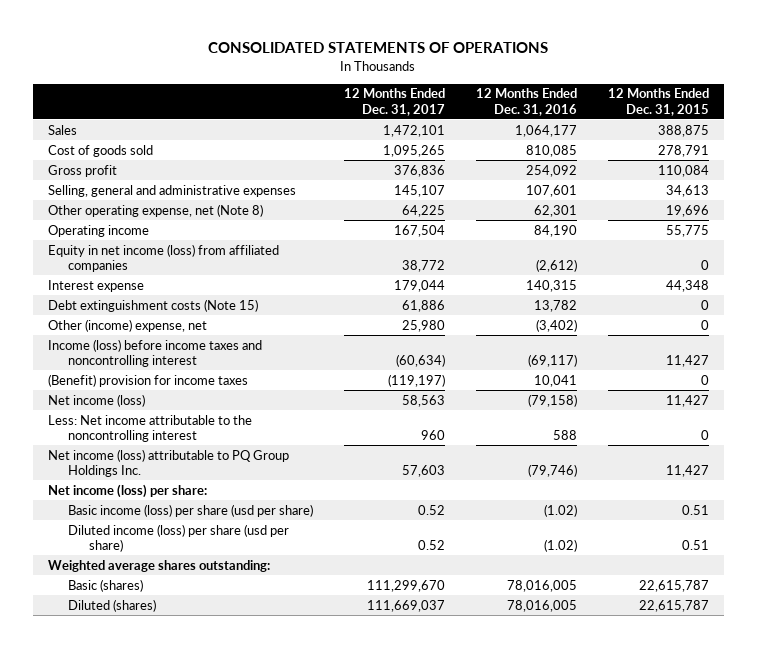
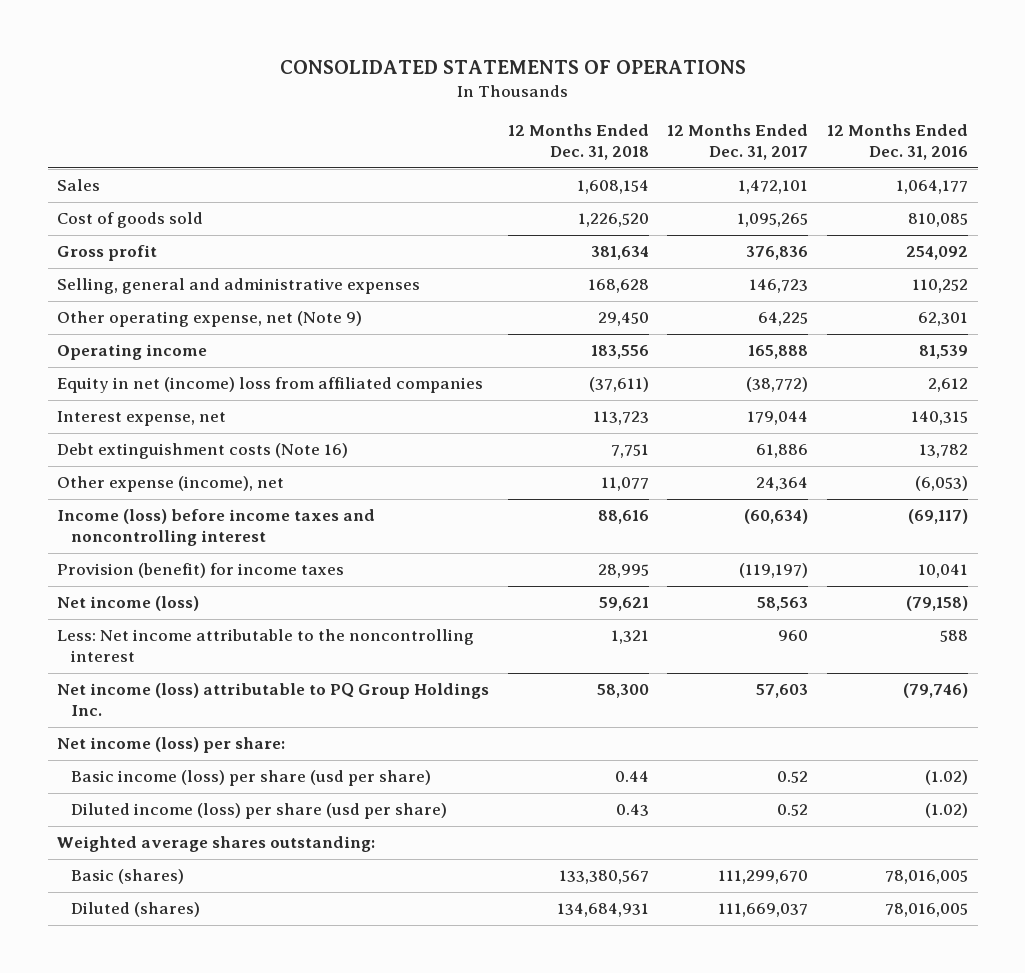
- | 12 Months Ended Dec. 31, 2017 | 12 Months Ended Dec. 31, 2016 | 12 Months Ended Dec. 31, 2015
+ | 12 Months Ended Dec. 31, 2018 | 12 Months Ended Dec. 31, 2017 | 12 Months Ended Dec. 31, 2016
- Selling, general and administrative expenses | 145,107 | 107,601 | 34,613
- Other operating expense, net (Note 8) | 64,225 | 62,301 | 19,696
- Operating income | 167,504 | 84,190 | 55,775
- Equity in net income (loss) from affiliated companies | 38,772 | (2,612) | 0
- Interest expense | 179,044 | 140,315 | 44,348
- Debt extinguishment costs (Note 15) | 61,886 | 13,782 | 0
- Other (income) expense, net | 25,980 | (3,402) | 0
+ Selling, general and administrative expenses | 168,628 | 146,723 | 110,252
+ Other operating expense, net (Note 9) | 29,450 | 64,225 | 62,301
+ Operating income | 183,556 | 165,888 | 81,539
+ Equity in net (income) loss from affiliated companies | (37,611) | (38,772) | 2,612
+ Interest expense, net | 113,723 | 179,044 | 140,315
+ Debt extinguishment costs (Note 16) | 7,751 | 61,886 | 13,782
+ Other expense (income), net | 11,077 | 24,364 | (6,053)
- (Benefit) provision for income taxes | (119,197) | 10,041 | 0
+ Provision (benefit) for income taxes | 28,995 | (119,197) | 10,041

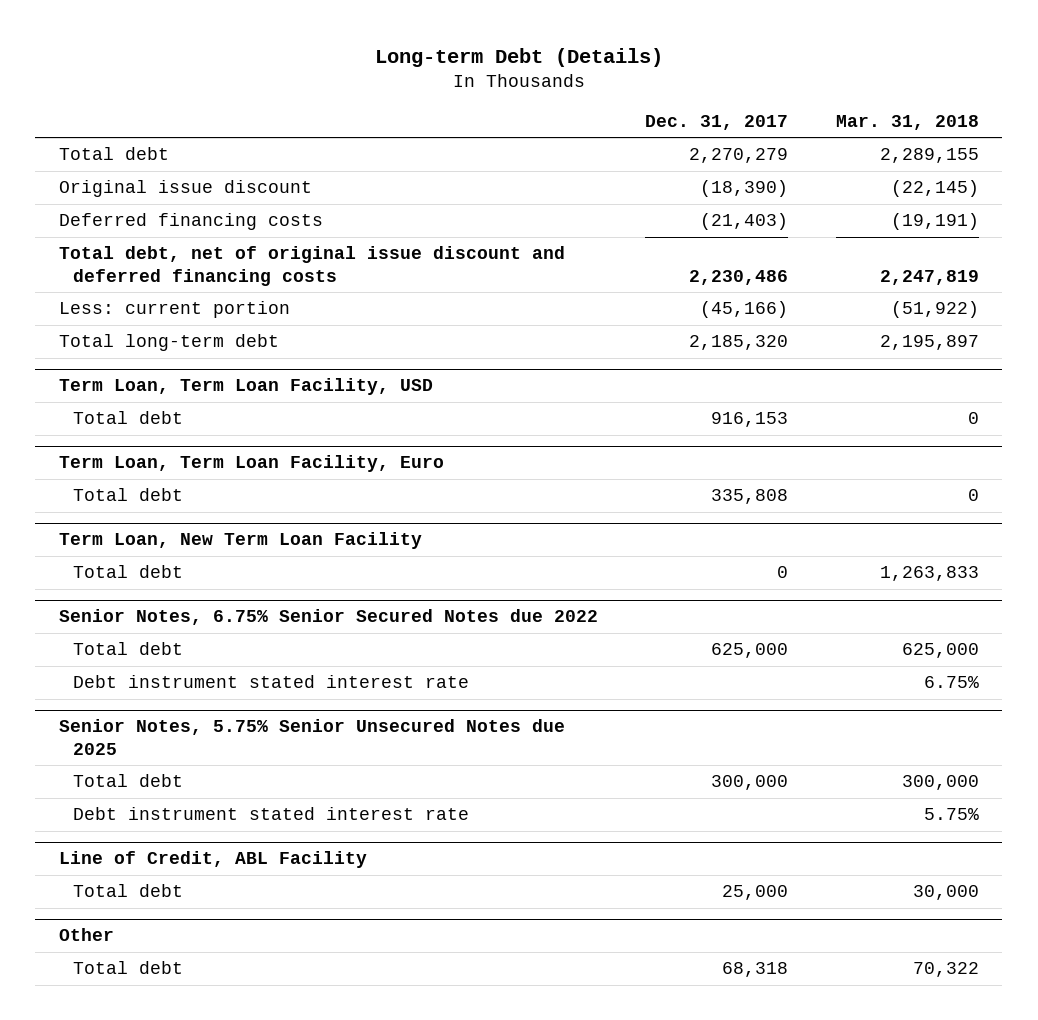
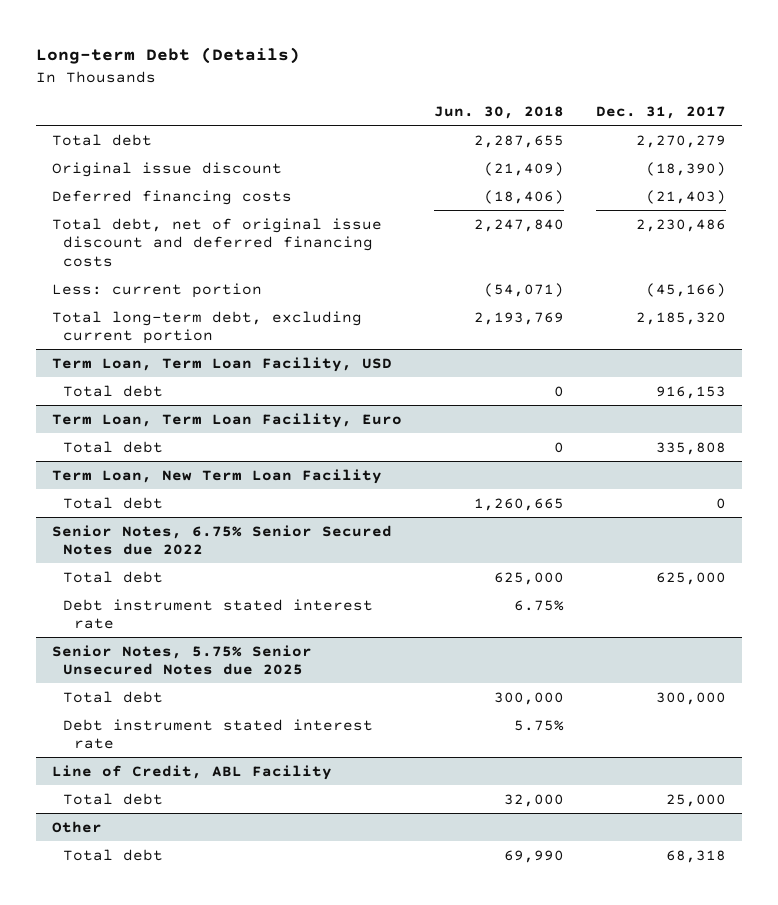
- | Dec. 31, 2017 | Mar. 31, 2018
+ | Jun. 30, 2018 | Dec. 31, 2017
- Total long-term debt | 2,185,320 | 2,195,897
+ Total long-term debt, excluding current portion | 2,193,769 | 2,185,320

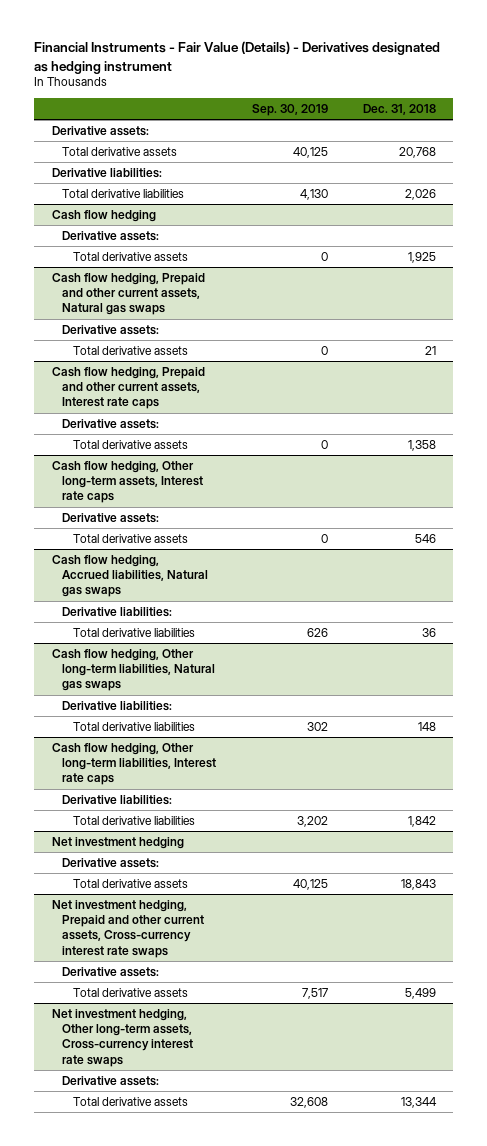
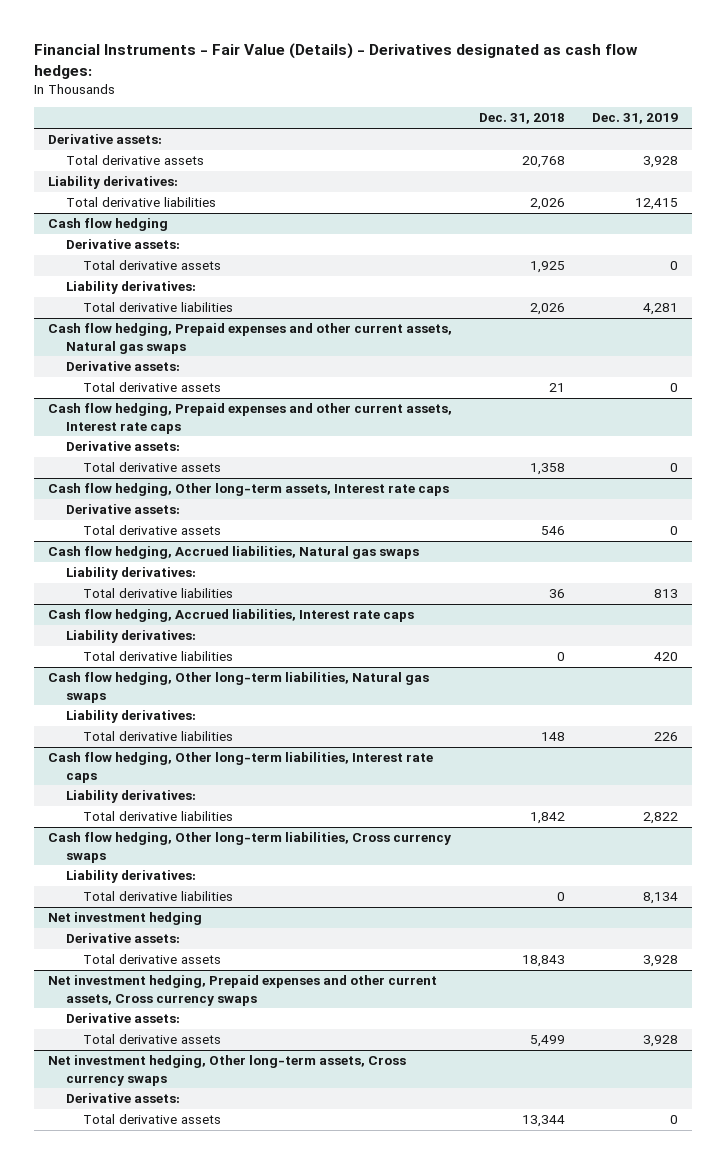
- Financial Instruments - Fair Value (Details) - Derivatives designated as hedging instrument
+ Financial Instruments - Fair Value (Details) - Derivatives designated as cash flow hedges:
- | Sep. 30, 2019 | Dec. 31, 2018
+ | Dec. 31, 2018 | Dec. 31, 2019
- Derivative liabilities:
+ Liability derivatives:
- Cash flow hedging, Prepaid and other current assets, Natural gas swaps
@ Cash flow hedging
+ Liability derivatives:
+ Total derivative liabilities | 2,026 | 4,281
+ Cash flow hedging, Prepaid expenses and other current assets, Natural gas swaps
- Cash flow hedging, Prepaid and other current assets, Interest rate caps
+ Cash flow hedging, Prepaid expenses and other current assets, Interest rate caps
@ Cash flow hedging, Accrued liabilities, Natural gas swaps
- Derivative liabilities:
+ Liability derivatives:
+ Cash flow hedging, Accrued liabilities, Interest rate caps
+ Liability derivatives:
+ Total derivative liabilities | 0 | 420
@ Cash flow hedging, Other long-term liabilities, Natural gas swaps
- Derivative liabilities:
+ Liability derivatives:
@ Cash flow hedging, Other long-term liabilities, Interest rate caps
- Derivative liabilities:
+ Liability derivatives:
+ Cash flow hedging, Other long-term liabilities, Cross currency swaps
+ Liability derivatives:
+ Total derivative liabilities | 0 | 8,134
- Net investment hedging, Prepaid and other current assets, Cross-currency interest rate swaps
+ Net investment hedging, Prepaid expenses and other current assets, Cross currency swaps
- Net investment hedging, Other long-term assets, Cross-currency interest rate swaps
+ Net investment hedging, Other long-term assets, Cross currency swaps

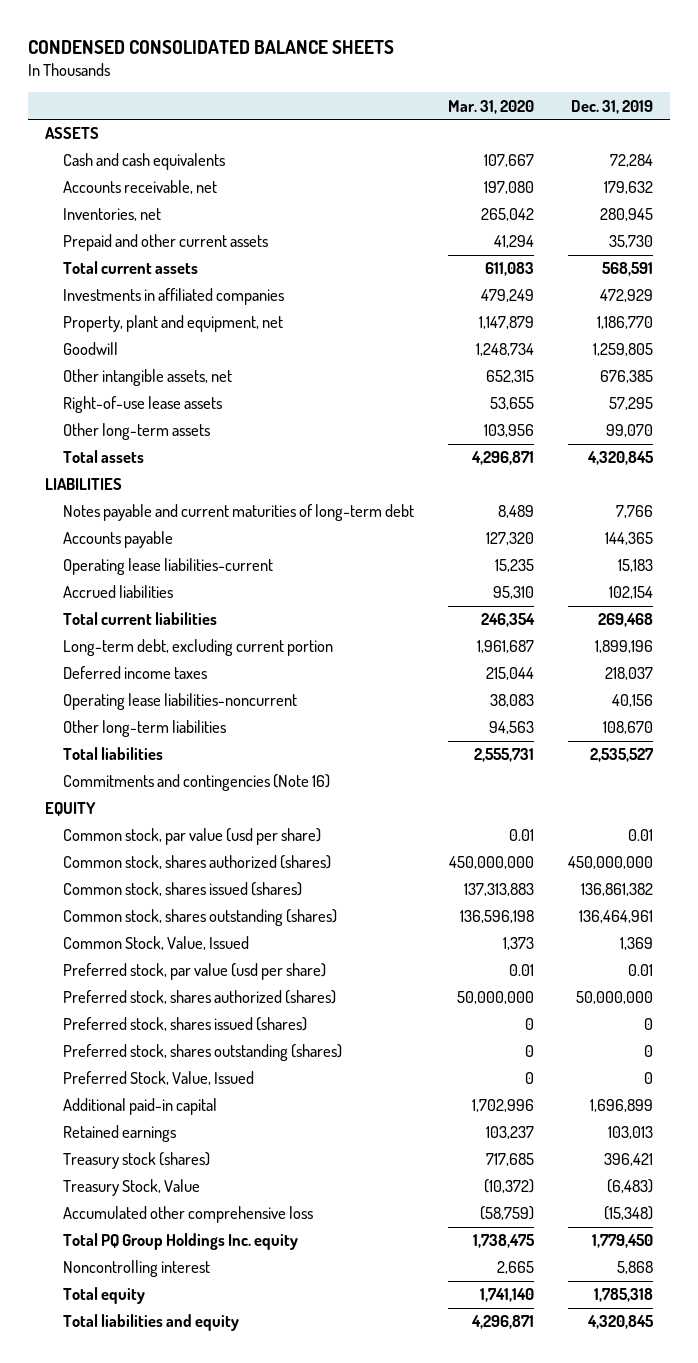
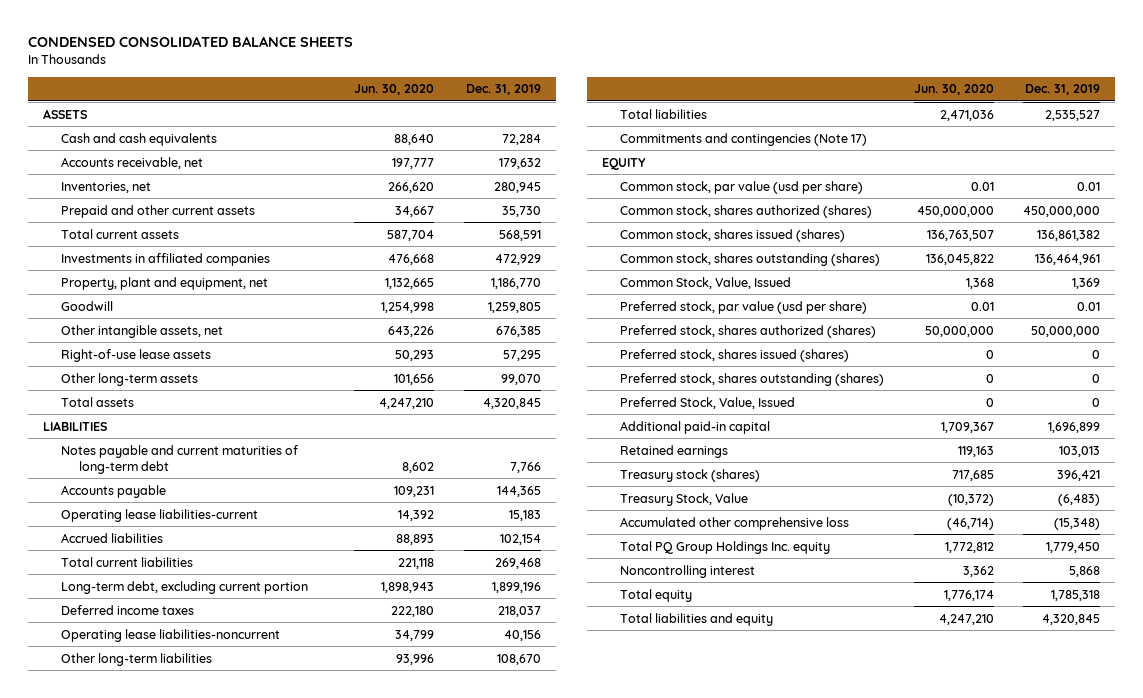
- | Mar. 31, 2020 | Dec. 31, 2019
+ | Jun. 30, 2020 | Dec. 31, 2019
- Commitments and contingencies (Note 16)
+ Commitments and contingencies (Note 17)

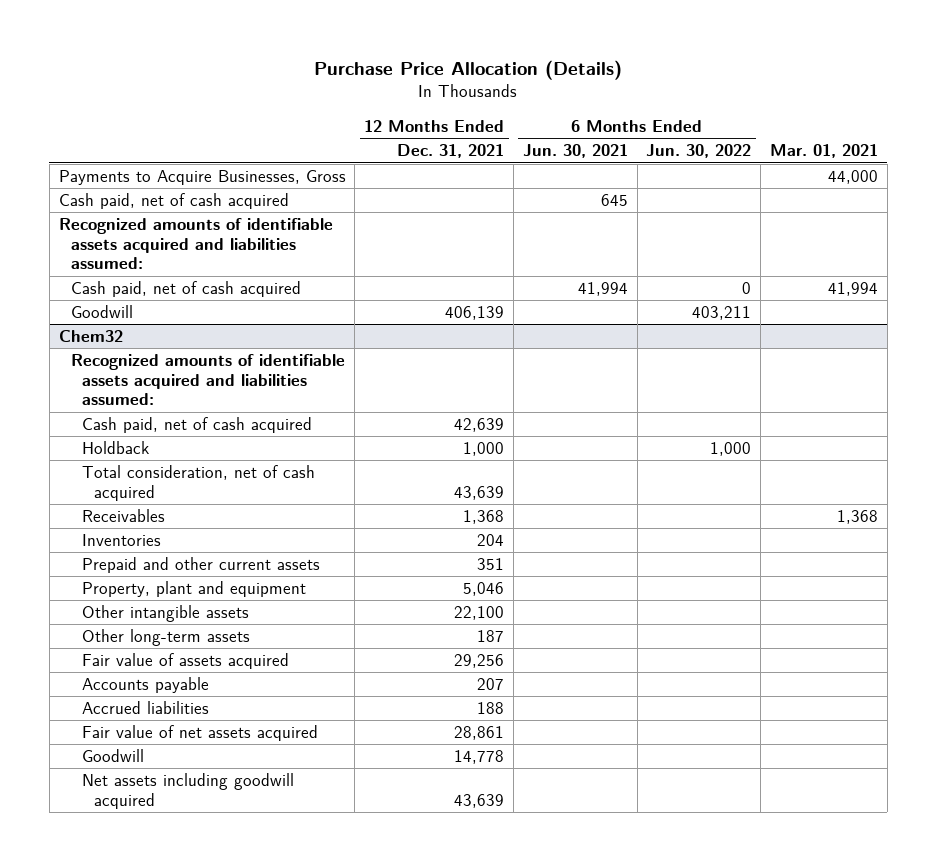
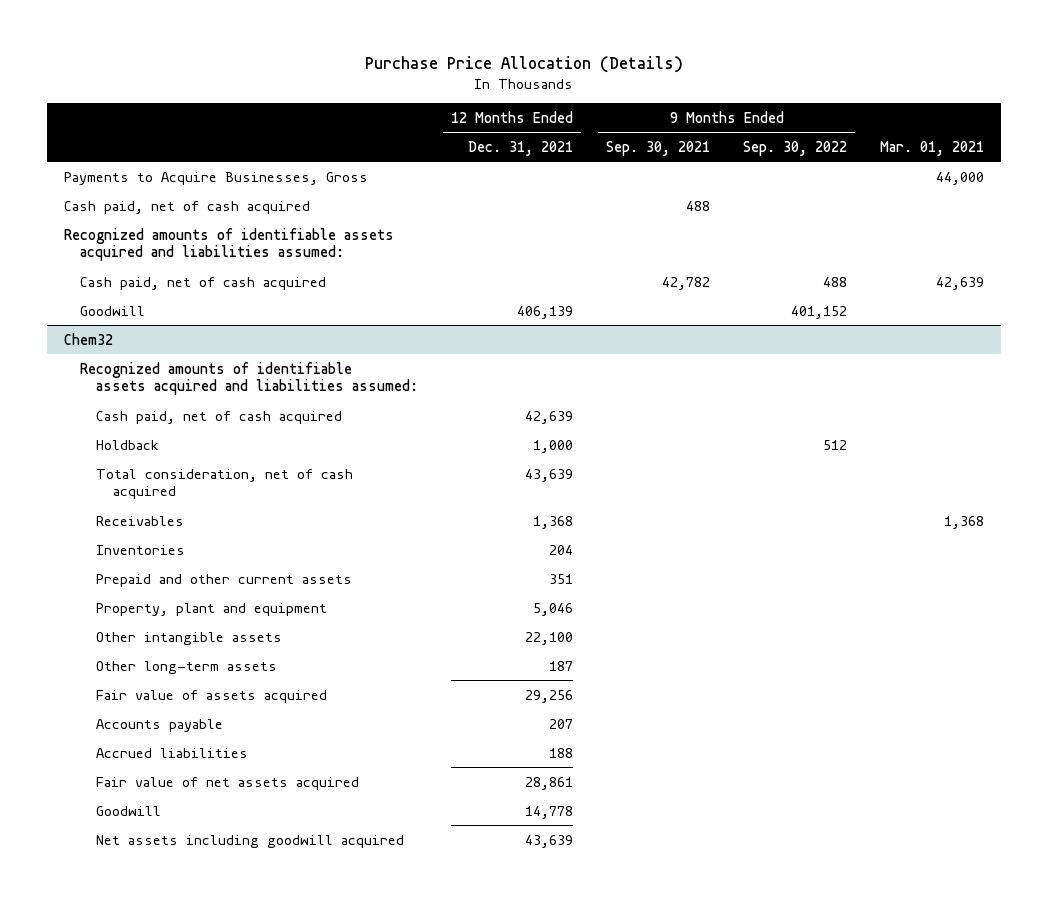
- | 12 Months Ended Dec. 31, 2021 | 6 Months Ended Jun. 30, 2021 | 6 Months Ended Jun. 30, 2022 | Mar. 01, 2021
+ | 12 Months Ended Dec. 31, 2021 | 9 Months Ended Sep. 30, 2021 | 9 Months Ended Sep. 30, 2022 | Mar. 01, 2021
- Cash paid, net of cash acquired | | 41,994 | 0 | 41,994
+ Cash paid, net of cash acquired | | 42,782 | 488 | 42,639

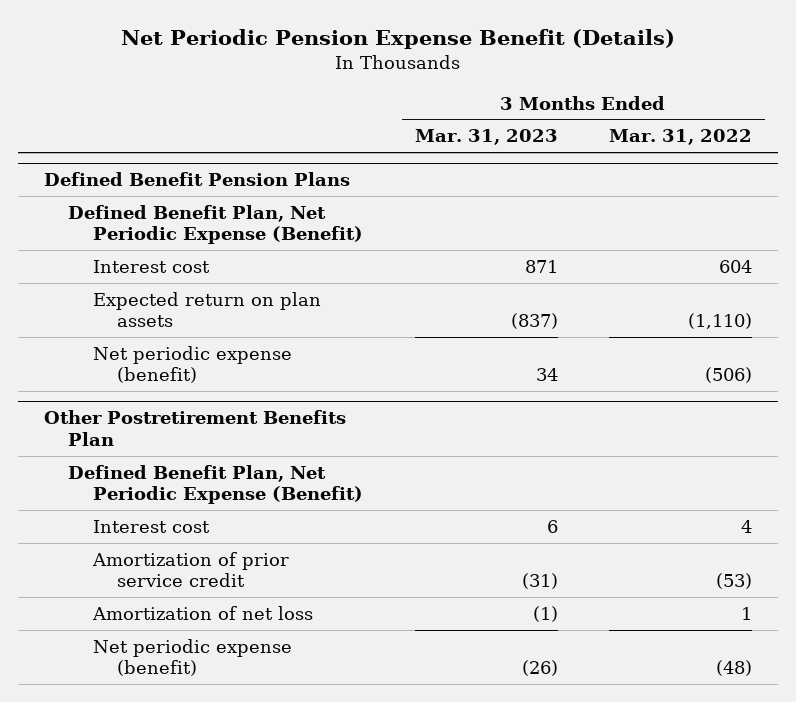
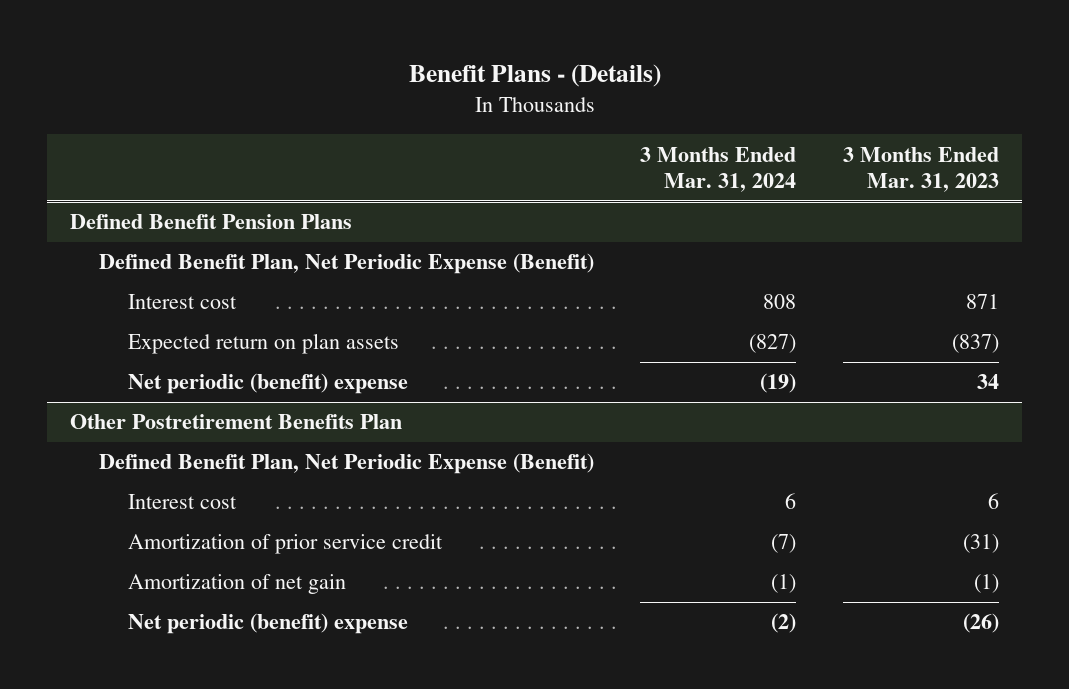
- Net Periodic Pension Expense Benefit (Details)
+ Benefit Plans - (Details)
- | 3 Months Ended Mar. 31, 2023 | 3 Months Ended Mar. 31, 2022
+ | 3 Months Ended Mar. 31, 2024 | 3 Months Ended Mar. 31, 2023
@ Defined Benefit Pension Plans
- Net periodic expense (benefit) | 34 | (506)
+ Net periodic (benefit) expense | (19) | 34
@ Other Postretirement Benefits Plan
- Amortization of net loss | (1) | 1
- Net periodic expense (benefit) | (26) | (48)
+ Amortization of net gain | (1) | (1)
+ Net periodic (benefit) expense | (2) | (26)

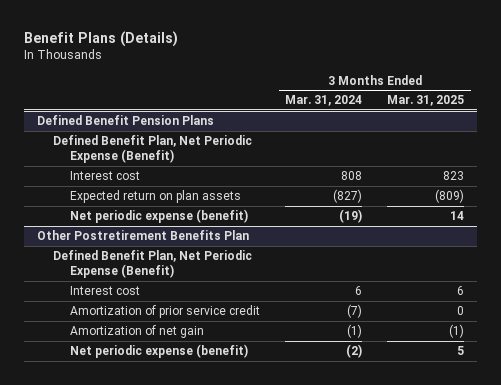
- Benefit Plans - (Details)
+ Benefit Plans (Details)
- | 3 Months Ended Mar. 31, 2024 | 3 Months Ended Mar. 31, 2023
+ | 3 Months Ended Mar. 31, 2024 | 3 Months Ended Mar. 31, 2025
@ Defined Benefit Pension Plans
- Net periodic (benefit) expense | (19) | 34
+ Net periodic expense (benefit) | (19) | 14
@ Other Postretirement Benefits Plan
- Net periodic (benefit) expense | (2) | (26)
+ Net periodic expense (benefit) | (2) | 5

